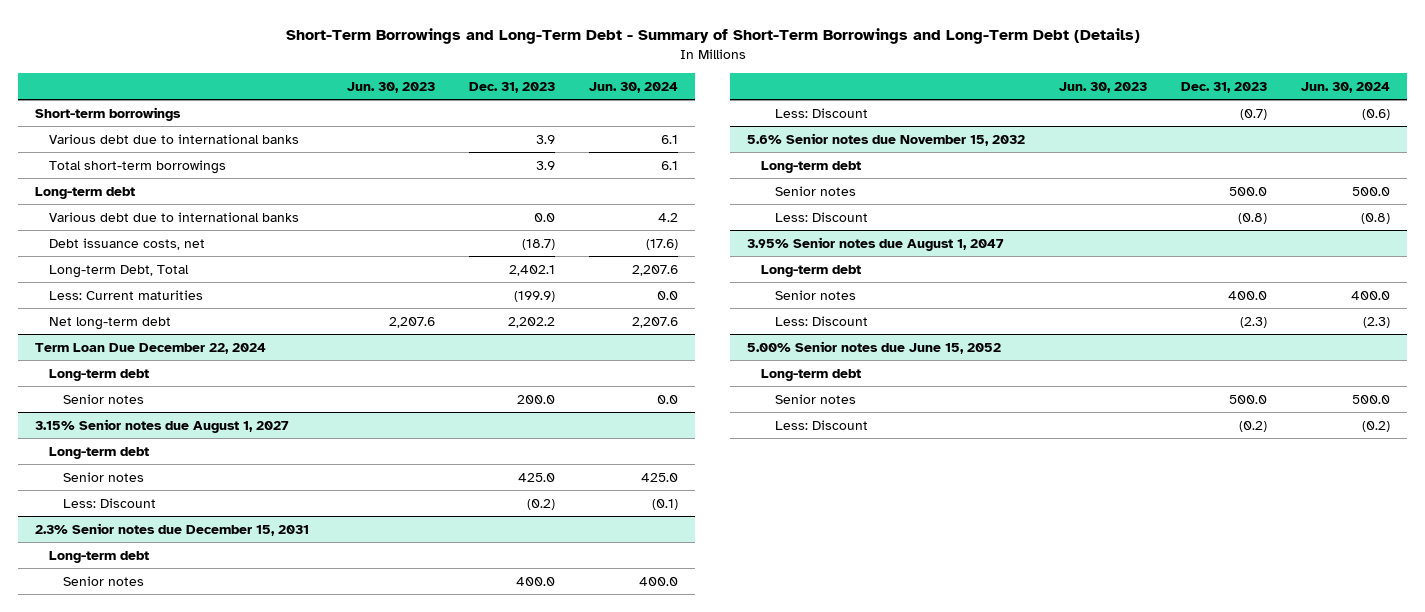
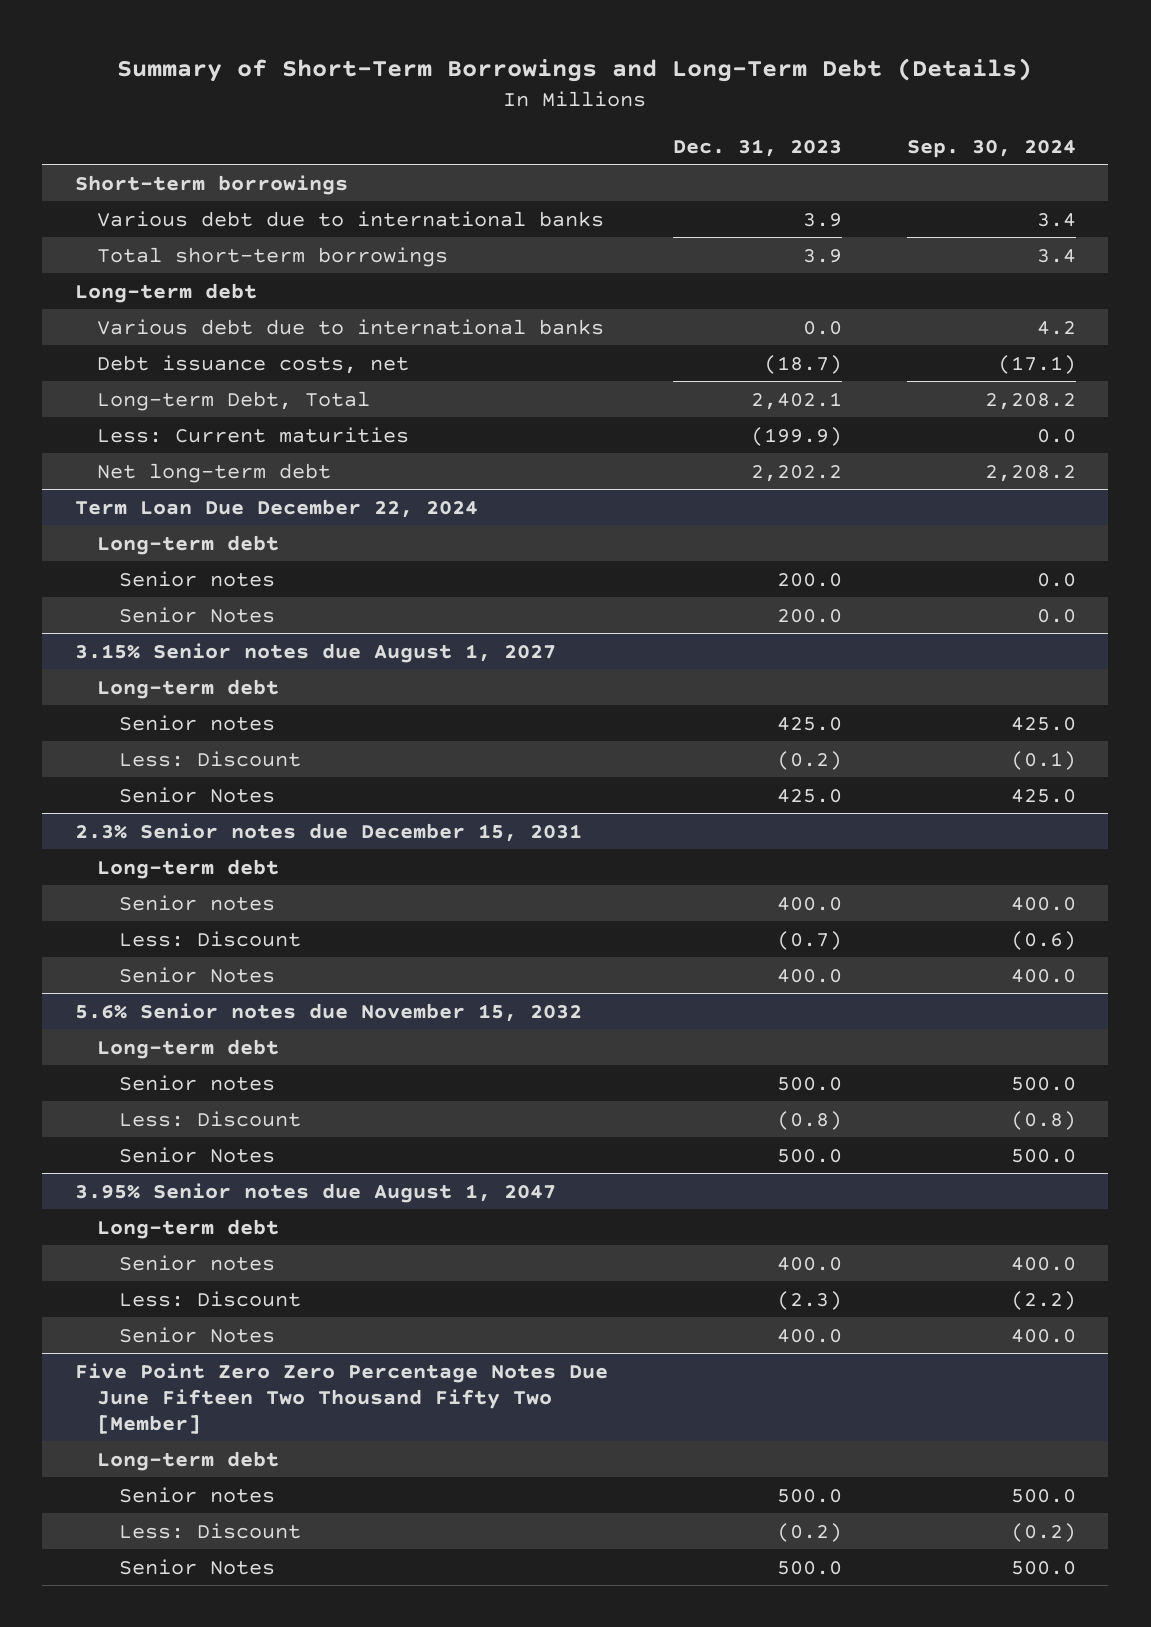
- Short-Term Borrowings and Long-Term Debt - Summary of Short-Term Borrowings and Long-Term Debt (Details)
+ Summary of Short-Term Borrowings and Long-Term Debt (Details)
- | Jun. 30, 2023 | Dec. 31, 2023 | Jun. 30, 2024
+ | Dec. 31, 2023 | Sep. 30, 2024
@ Term Loan Due December 22, 2024
+ Senior Notes | 200.0 | 0.0
@ 3.15% Senior notes due August 1, 2027
+ Senior Notes | 425.0 | 425.0
@ 2.3% Senior notes due December 15, 2031
+ Senior Notes | 400.0 | 400.0
@ 5.6% Senior notes due November 15, 2032
+ Senior Notes | 500.0 | 500.0
- 5.00% Senior notes due June 15, 2052
@ 3.95% Senior notes due August 1, 2047
+ Senior Notes | 400.0 | 400.0
+ Five Point Zero Zero Percentage Notes Due June Fifteen Two Thousand Fifty Two [Member]
+ Senior Notes | 500.0 | 500.0

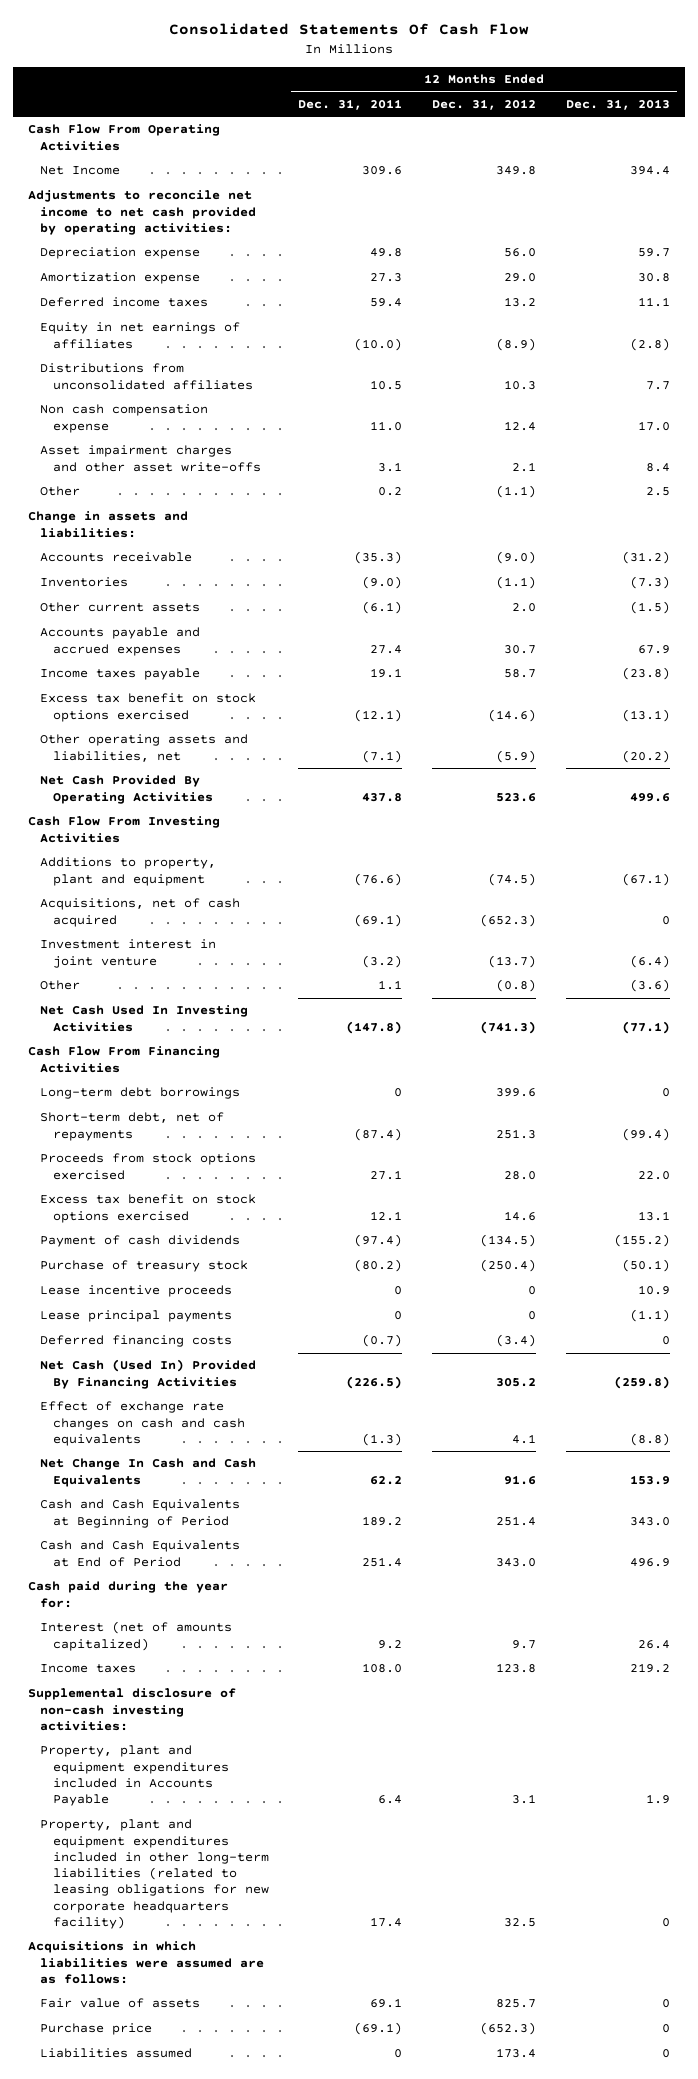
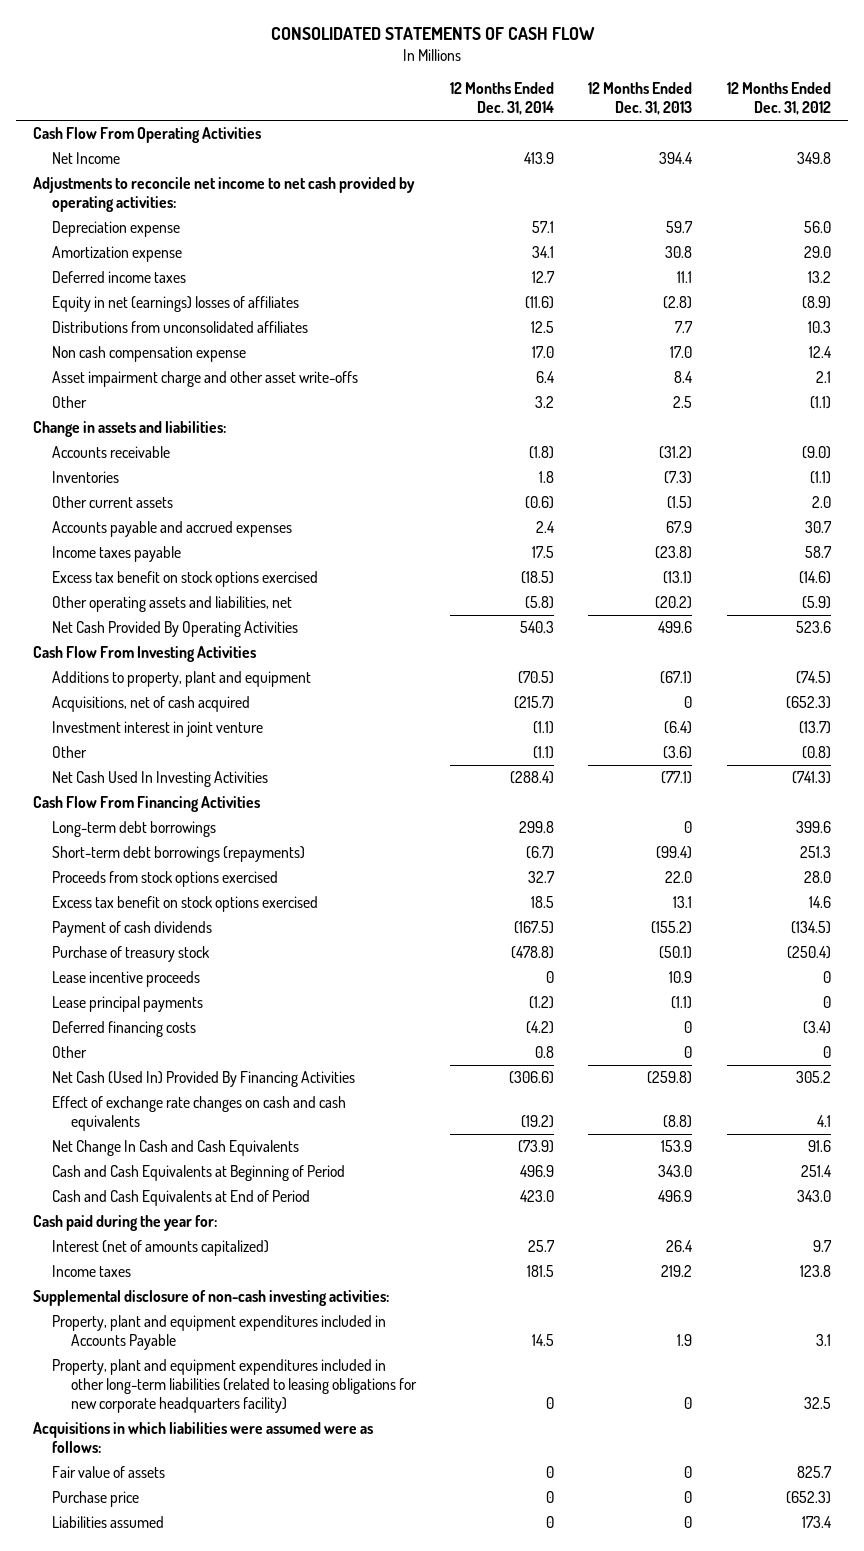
- Consolidated Statements Of Cash Flow
+ CONSOLIDATED STATEMENTS OF CASH FLOW
- | 12 Months Ended Dec. 31, 2011 | 12 Months Ended Dec. 31, 2012 | 12 Months Ended Dec. 31, 2013
+ | 12 Months Ended Dec. 31, 2014 | 12 Months Ended Dec. 31, 2013 | 12 Months Ended Dec. 31, 2012
- Equity in net earnings of affiliates | (10.0) | (8.9) | (2.8)
+ Equity in net (earnings) losses of affiliates | (11.6) | (2.8) | (8.9)
- Asset impairment charges and other asset write-offs | 3.1 | 2.1 | 8.4
+ Asset impairment charge and other asset write-offs | 6.4 | 8.4 | 2.1
- Short-term debt, net of repayments | (87.4) | 251.3 | (99.4)
+ Short-term debt borrowings (repayments) | (6.7) | (99.4) | 251.3
+ Other | 0.8 | 0 | 0
- Acquisitions in which liabilities were assumed are as follows:
+ Acquisitions in which liabilities were assumed were as follows:

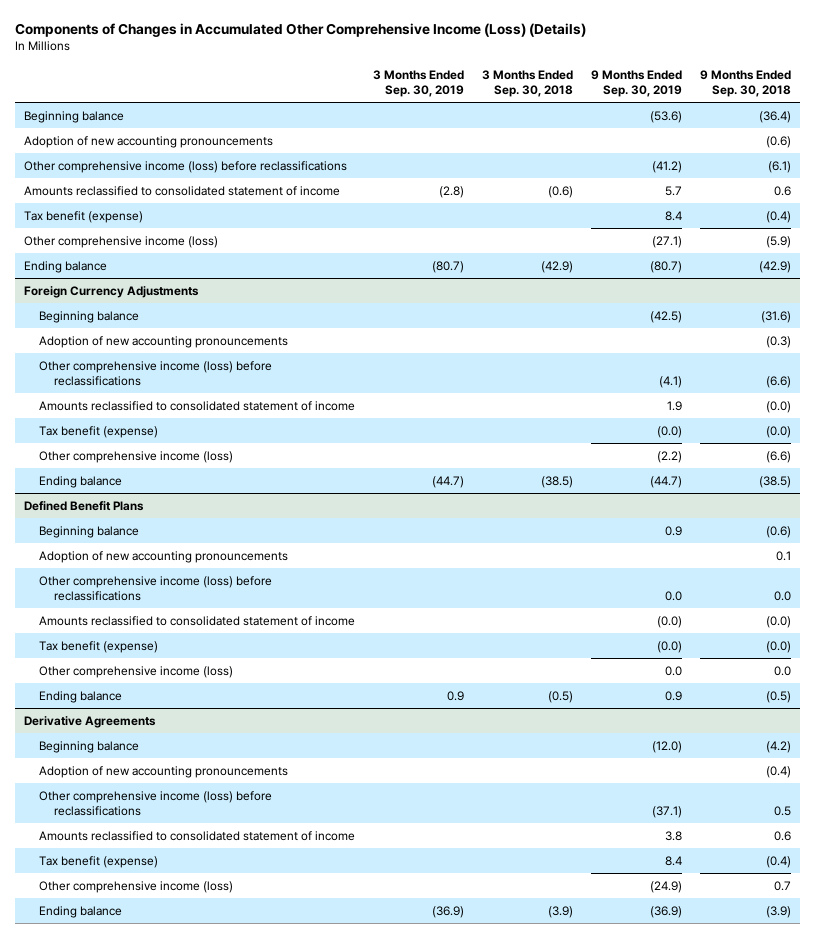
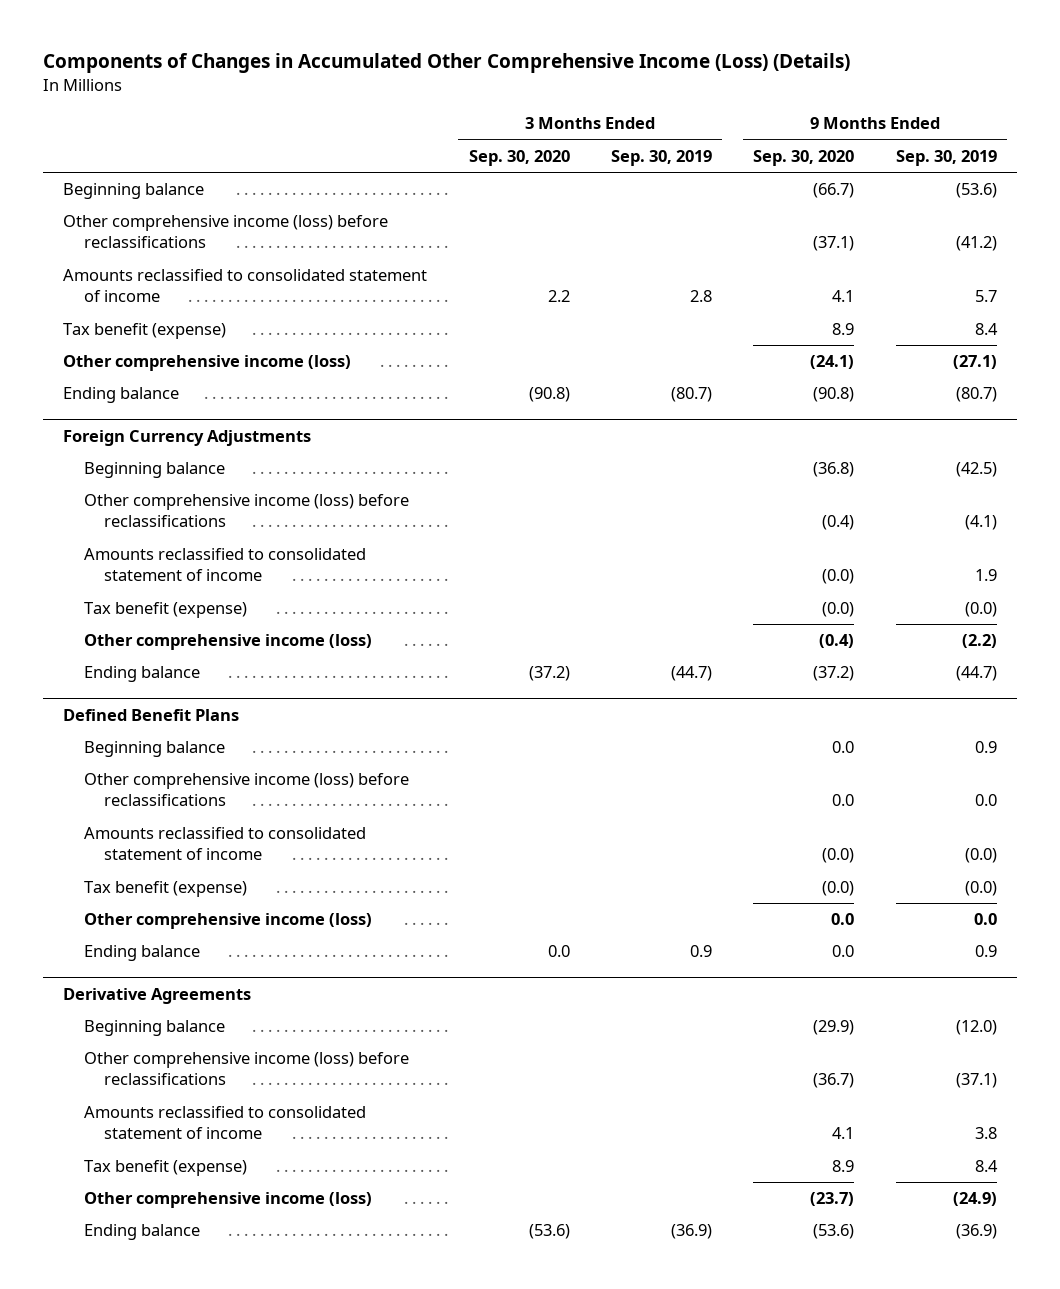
- | 3 Months Ended Sep. 30, 2019 | 3 Months Ended Sep. 30, 2018 | 9 Months Ended Sep. 30, 2019 | 9 Months Ended Sep. 30, 2018
+ | 3 Months Ended Sep. 30, 2020 | 3 Months Ended Sep. 30, 2019 | 9 Months Ended Sep. 30, 2020 | 9 Months Ended Sep. 30, 2019
- Adoption of new accounting pronouncements | | | | (0.6)
- Amounts reclassified to consolidated statement of income | (2.8) | (0.6) | 5.7 | 0.6
+ Amounts reclassified to consolidated statement of income | 2.2 | 2.8 | 4.1 | 5.7
@ Foreign Currency Adjustments
- Adoption of new accounting pronouncements | | | | (0.3)
@ Defined Benefit Plans
- Adoption of new accounting pronouncements | | | | 0.1
@ Derivative Agreements
- Adoption of new accounting pronouncements | | | | (0.4)

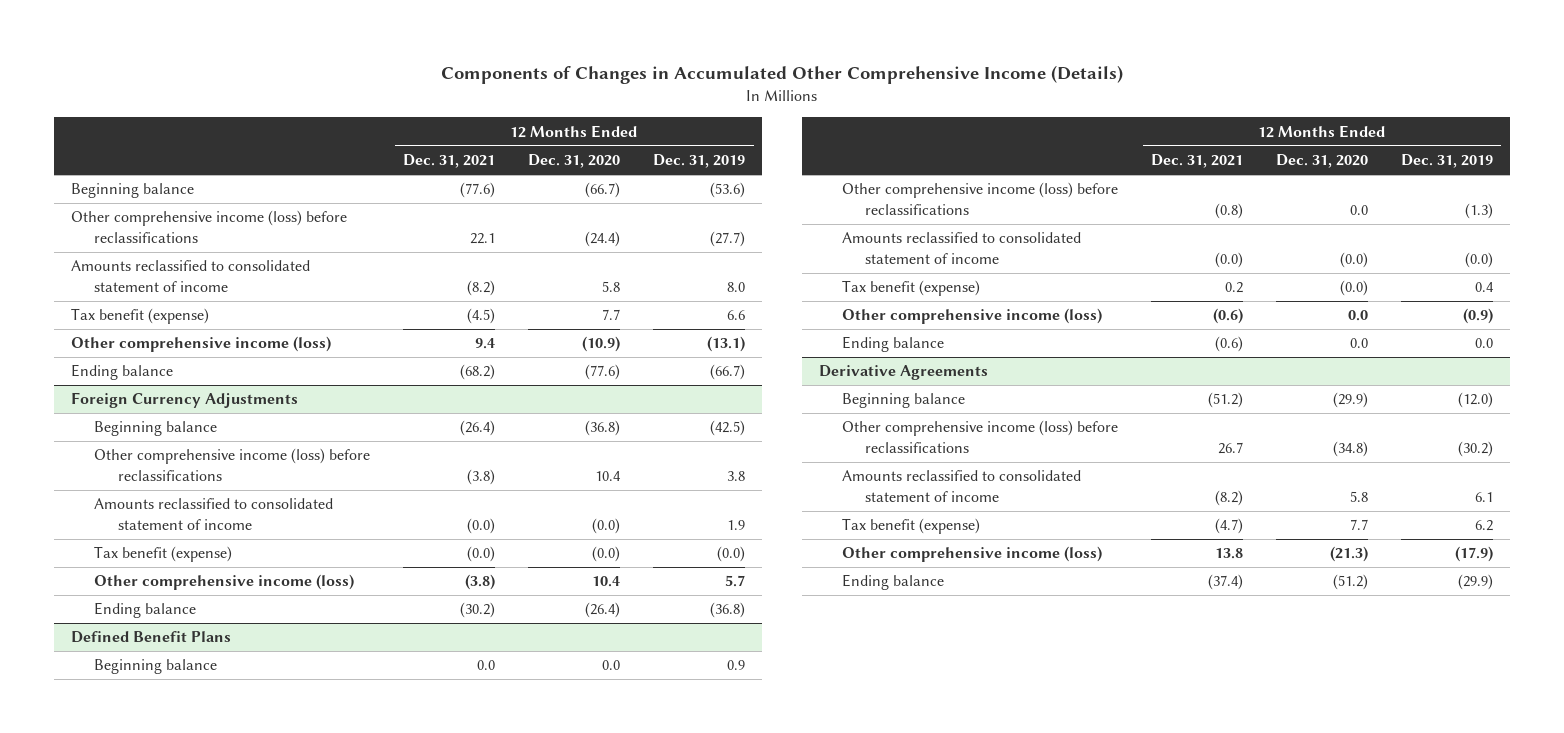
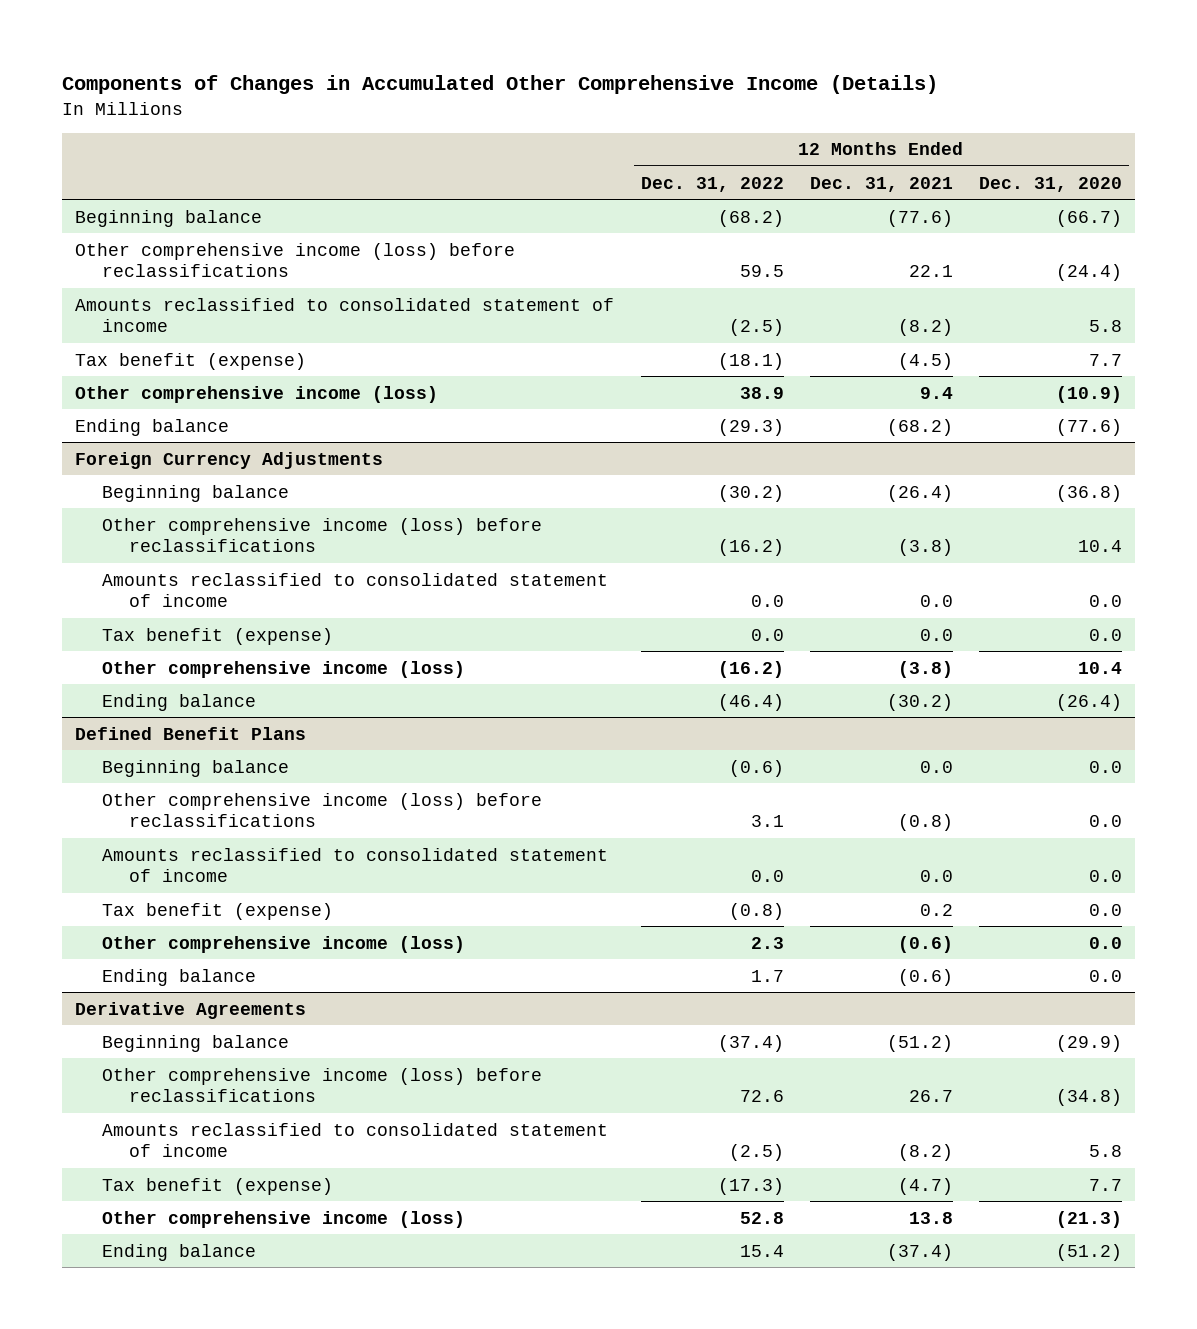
- | 12 Months Ended Dec. 31, 2021 | 12 Months Ended Dec. 31, 2020 | 12 Months Ended Dec. 31, 2019
+ | 12 Months Ended Dec. 31, 2022 | 12 Months Ended Dec. 31, 2021 | 12 Months Ended Dec. 31, 2020
@ Foreign Currency Adjustments
- Amounts reclassified to consolidated statement of income | (0.0) | (0.0) | 1.9
- Tax benefit (expense) | (0.0) | (0.0) | (0.0)
+ Amounts reclassified to consolidated statement of income | 0.0 | 0.0 | 0.0
+ Tax benefit (expense) | 0.0 | 0.0 | 0.0
@ Defined Benefit Plans
- Amounts reclassified to consolidated statement of income | (0.0) | (0.0) | (0.0)
- Tax benefit (expense) | 0.2 | (0.0) | 0.4
+ Amounts reclassified to consolidated statement of income | 0.0 | 0.0 | 0.0
+ Tax benefit (expense) | (0.8) | 0.2 | 0.0

